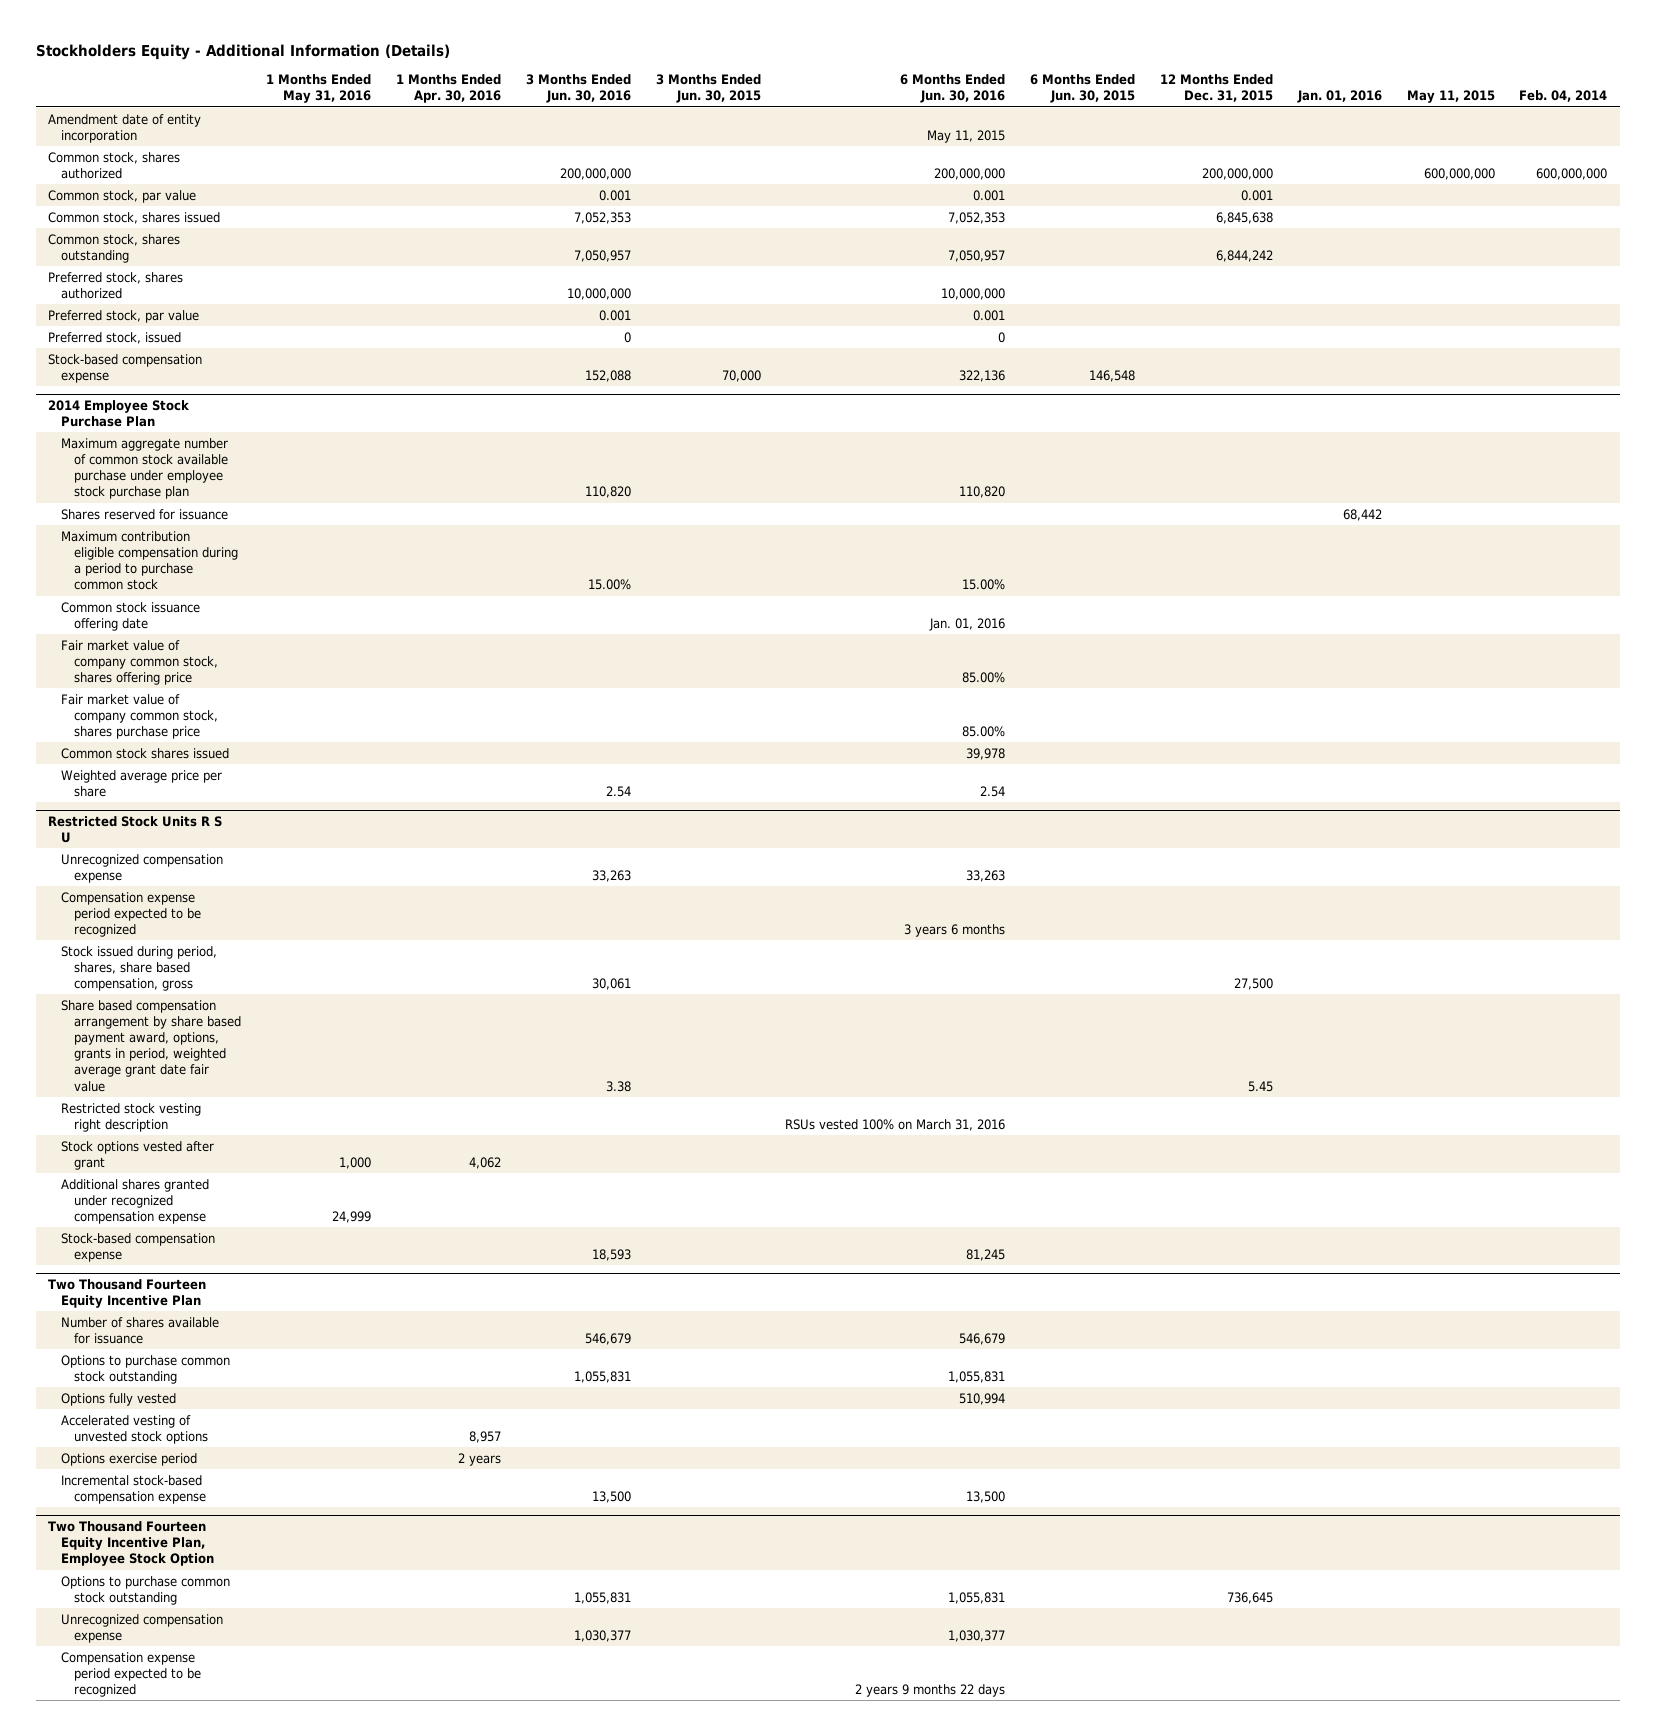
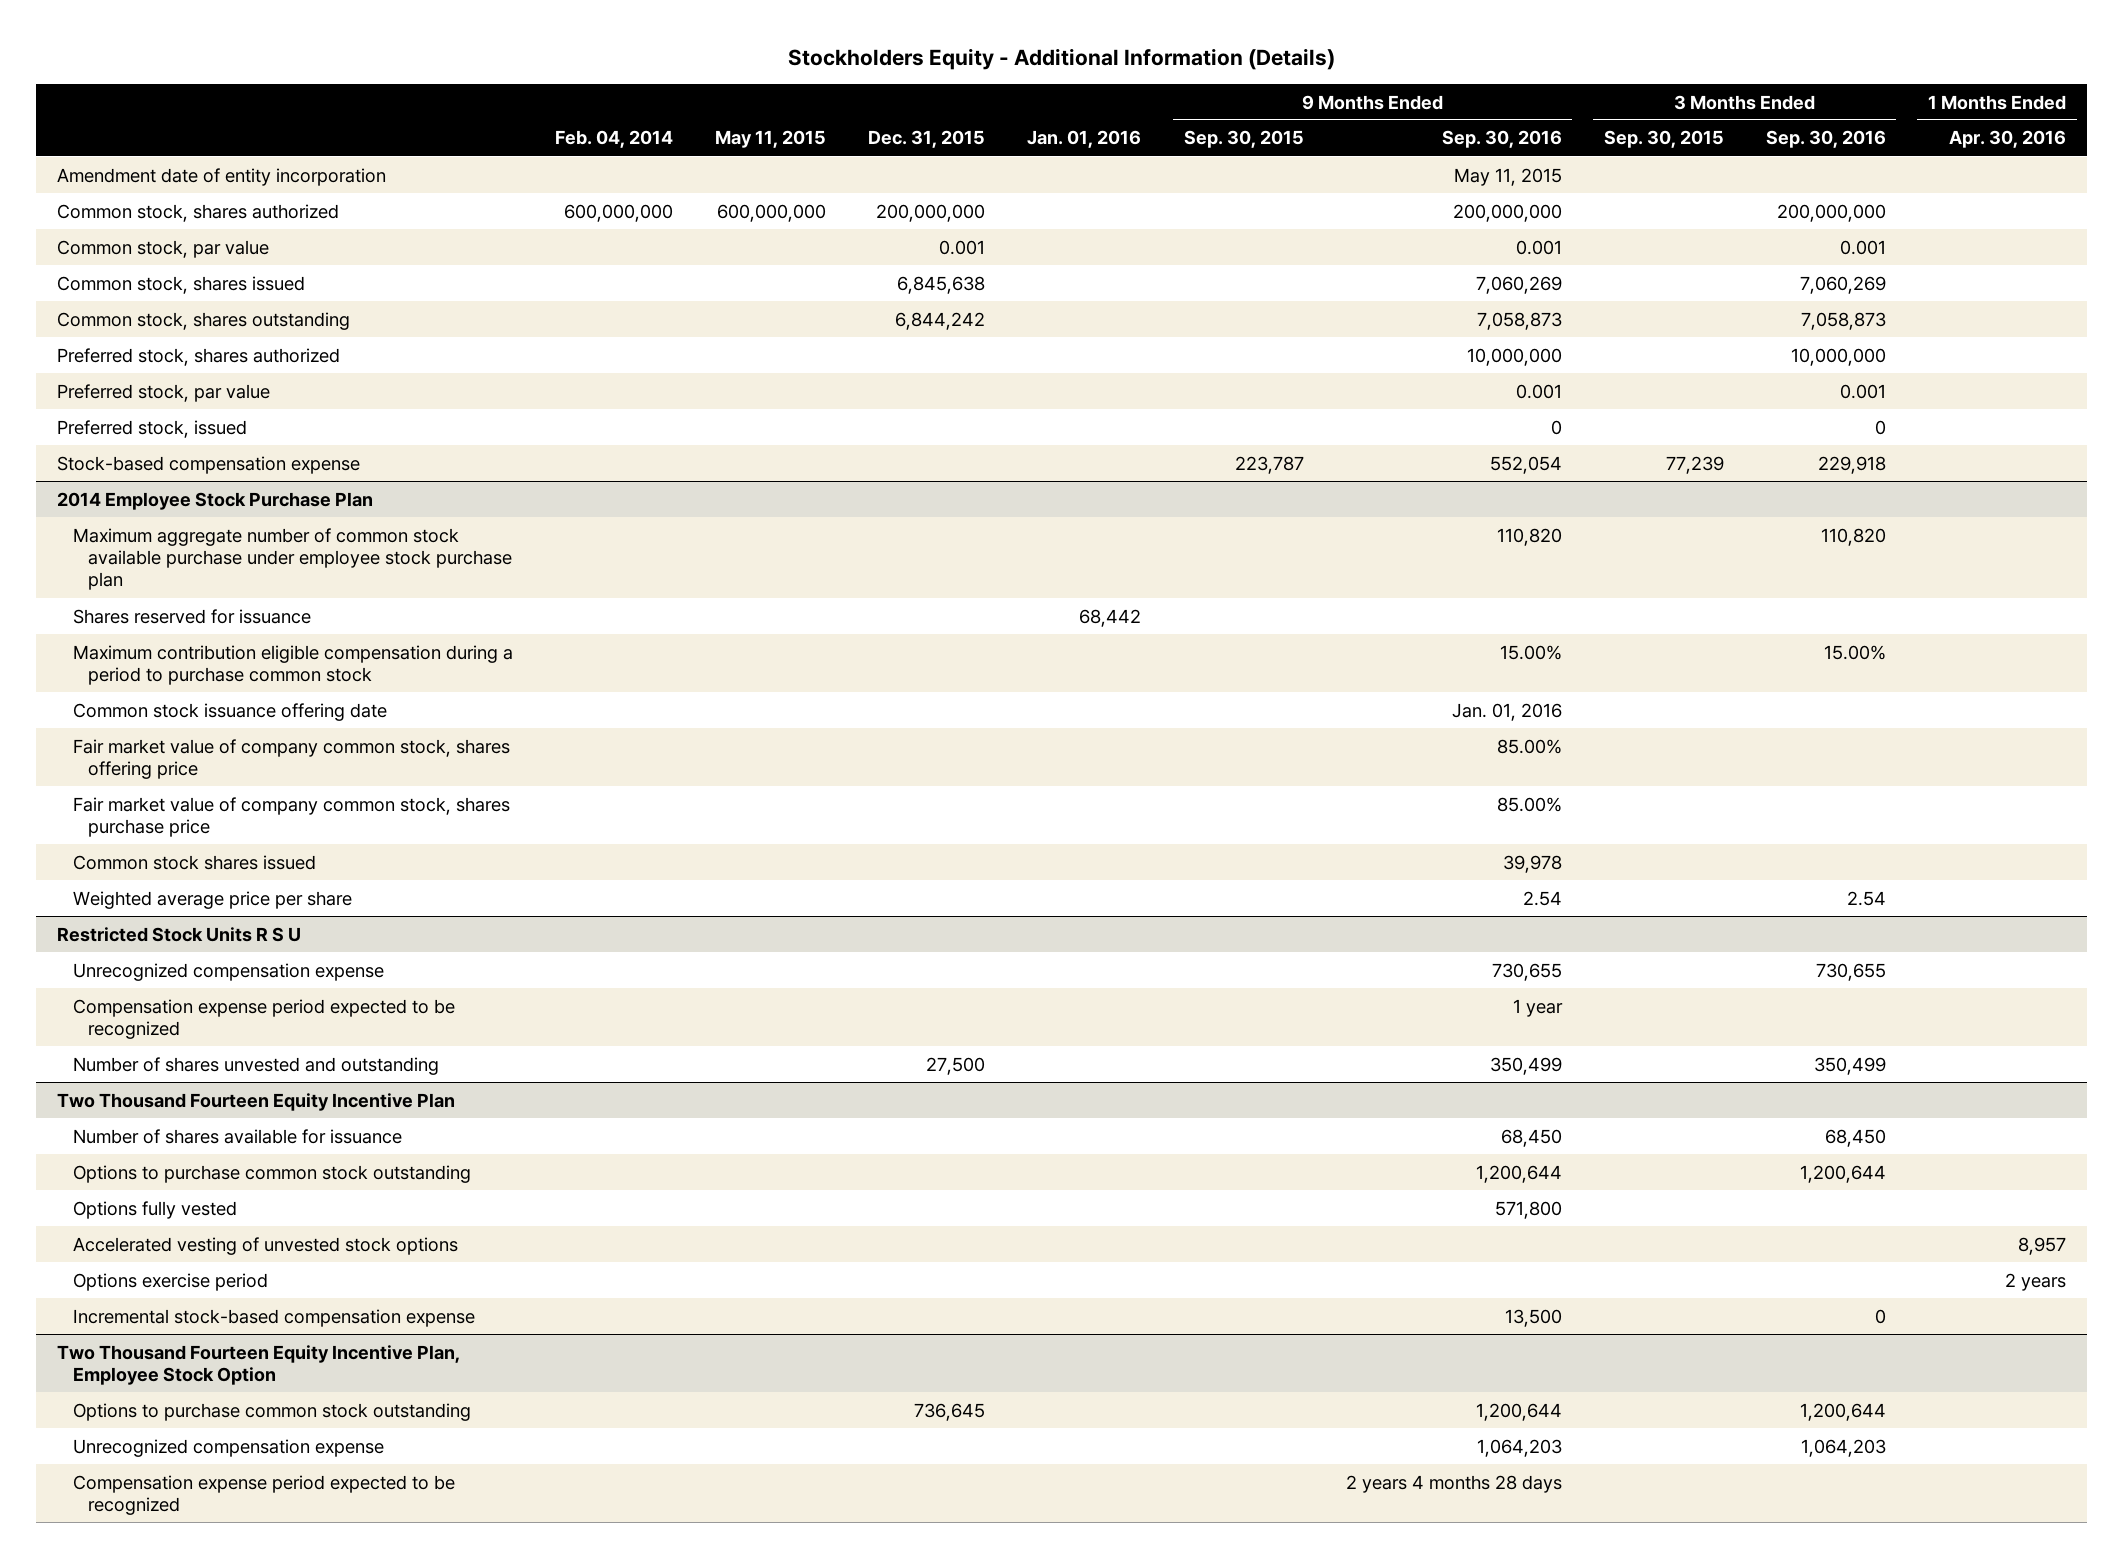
- | 1 Months Ended May 31, 2016 | 1 Months Ended Apr. 30, 2016 | 3 Months Ended Jun. 30, 2016 | 3 Months Ended Jun. 30, 2015 | 6 Months Ended Jun. 30, 2016 | 6 Months Ended Jun. 30, 2015 | 12 Months Ended Dec. 31, 2015 | Jan. 01, 2016 | May 11, 2015 | Feb. 04, 2014
+ | Feb. 04, 2014 | May 11, 2015 | Dec. 31, 2015 | Jan. 01, 2016 | 9 Months Ended Sep. 30, 2015 | 9 Months Ended Sep. 30, 2016 | 3 Months Ended Sep. 30, 2015 | 3 Months Ended Sep. 30, 2016 | 1 Months Ended Apr. 30, 2016
@ Restricted Stock Units R S U
- Stock issued during period, shares, share based compensation, gross | | | 30,061 | | | | 27,500 | | |
- Share based compensation arrangement by share based payment award, options, grants in period, weighted average grant date fair value | | | 3.38 | | | | 5.45 | | |
- Restricted stock vesting right description | | | | | RSUs vested 100% on March 31, 2016 | | | | |
- Stock options vested after grant | 1,000 | 4,062 | | | | | | | |
- Additional shares granted under recognized compensation expense | 24,999 | | | | | | | | |
- Stock-based compensation expense | | | 18,593 | | 81,245 | | | | |
+ Number of shares unvested and outstanding | | | 27,500 | | | 350,499 | | 350,499 |

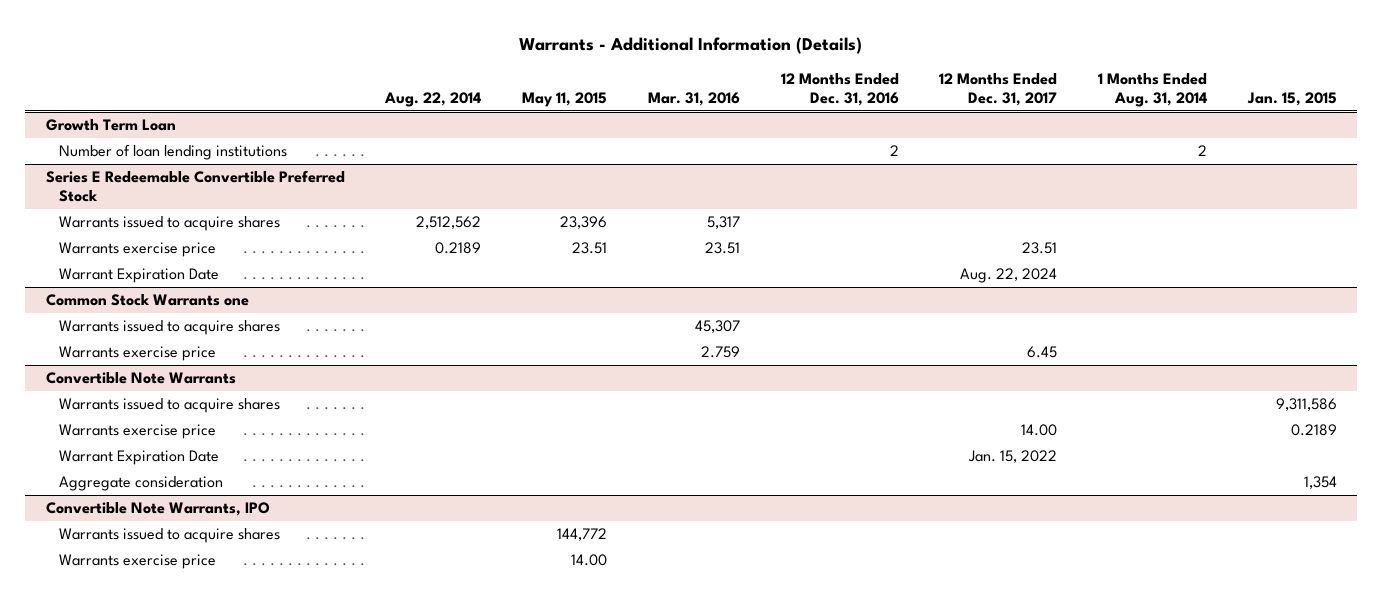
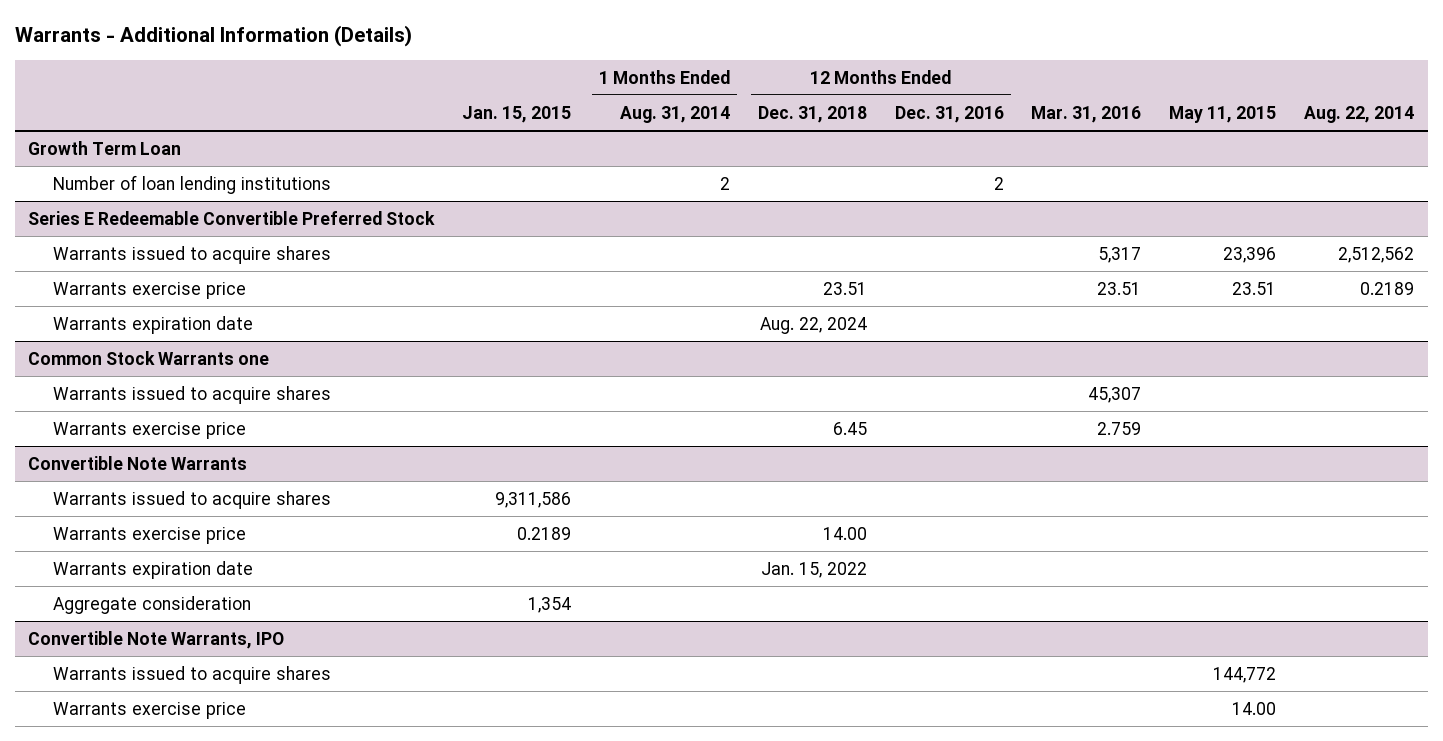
- | Aug. 22, 2014 | May 11, 2015 | Mar. 31, 2016 | 12 Months Ended Dec. 31, 2016 | 12 Months Ended Dec. 31, 2017 | 1 Months Ended Aug. 31, 2014 | Jan. 15, 2015
+ | Jan. 15, 2015 | 1 Months Ended Aug. 31, 2014 | 12 Months Ended Dec. 31, 2018 | 12 Months Ended Dec. 31, 2016 | Mar. 31, 2016 | May 11, 2015 | Aug. 22, 2014
@ Series E Redeemable Convertible Preferred Stock
- Warrant Expiration Date | | | | | Aug. 22, 2024 | |
+ Warrants expiration date | | | Aug. 22, 2024 | | | |
@ Convertible Note Warrants
- Warrant Expiration Date | | | | | Jan. 15, 2022 | |
+ Warrants expiration date | | | Jan. 15, 2022 | | | |

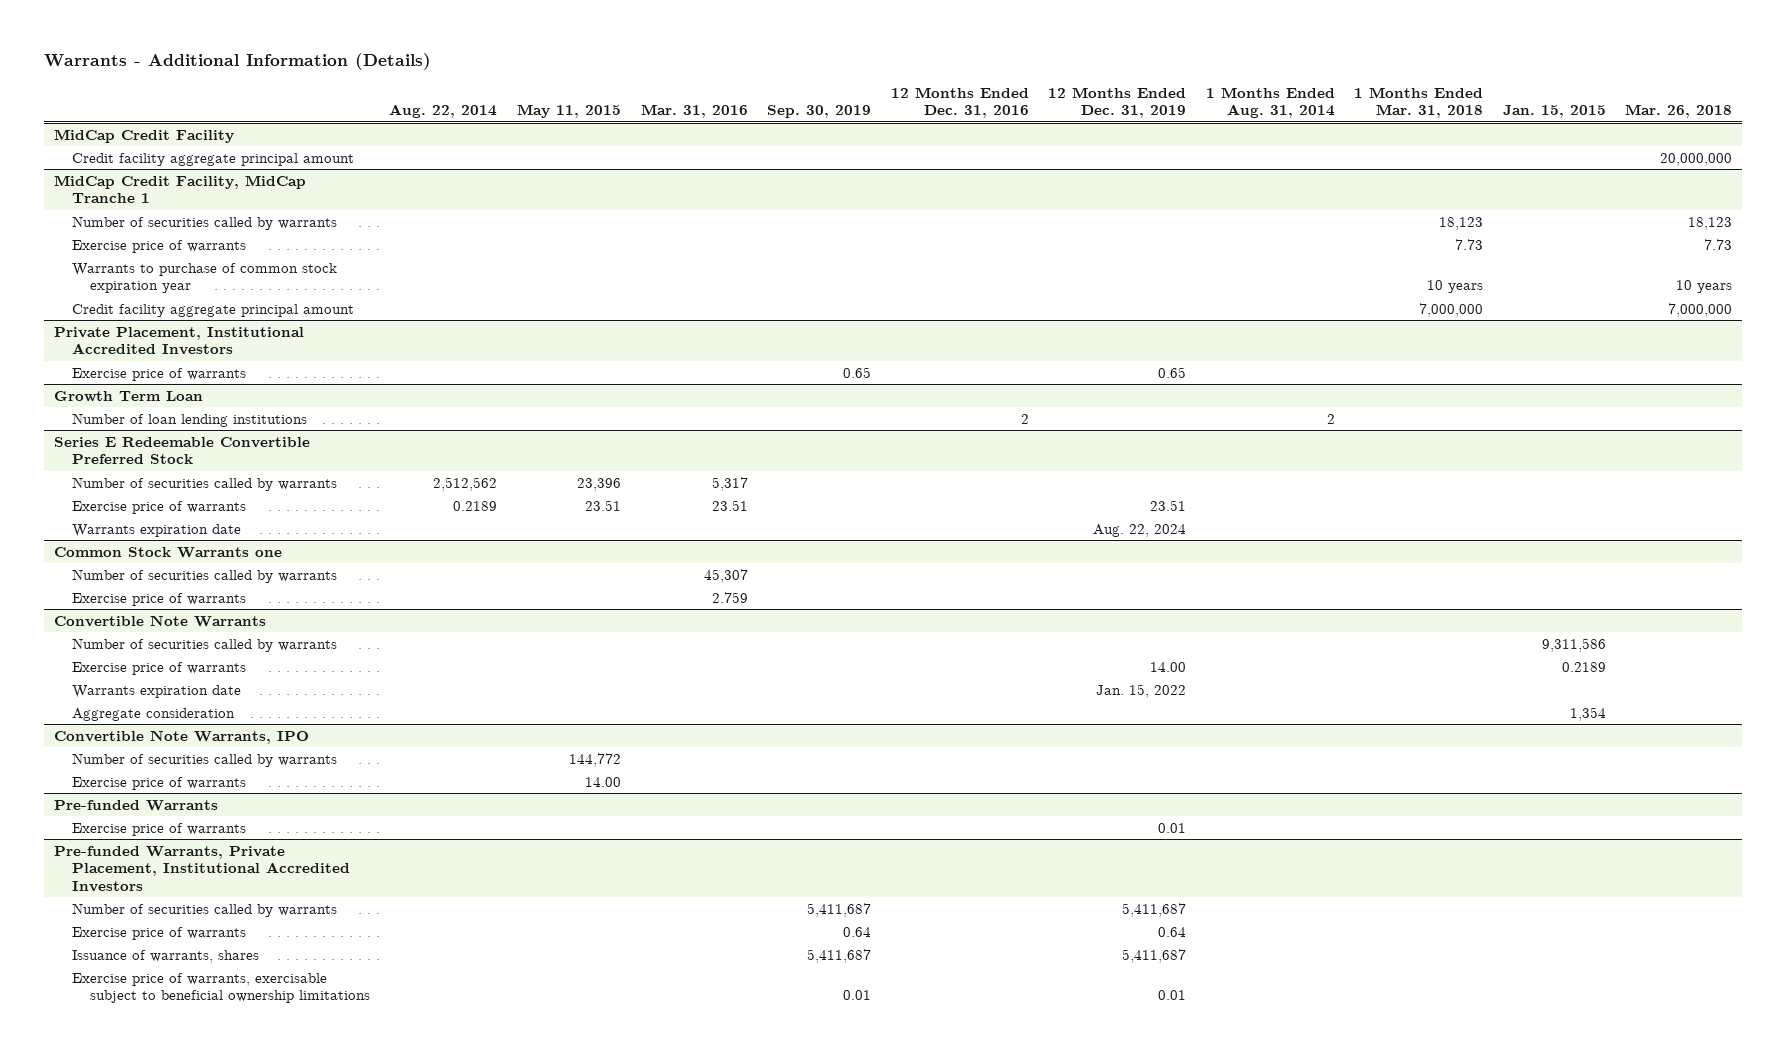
- | Jan. 15, 2015 | 1 Months Ended Aug. 31, 2014 | 12 Months Ended Dec. 31, 2018 | 12 Months Ended Dec. 31, 2016 | Mar. 31, 2016 | May 11, 2015 | Aug. 22, 2014
+ | Aug. 22, 2014 | May 11, 2015 | Mar. 31, 2016 | Sep. 30, 2019 | 12 Months Ended Dec. 31, 2016 | 12 Months Ended Dec. 31, 2019 | 1 Months Ended Aug. 31, 2014 | 1 Months Ended Mar. 31, 2018 | Jan. 15, 2015 | Mar. 26, 2018
+ MidCap Credit Facility
+ Credit facility aggregate principal amount | | | | | | | | | | 20,000,000
+ MidCap Credit Facility, MidCap Tranche 1
+ Number of securities called by warrants | | | | | | | | 18,123 | | 18,123
+ Exercise price of warrants | | | | | | | | 7.73 | | 7.73
+ Warrants to purchase of common stock expiration year | | | | | | | | 10 years | | 10 years
+ Credit facility aggregate principal amount | | | | | | | | 7,000,000 | | 7,000,000
+ Private Placement, Institutional Accredited Investors
+ Exercise price of warrants | | | | 0.65 | | 0.65 | | | |
@ Series E Redeemable Convertible Preferred Stock
- Warrants issued to acquire shares | | | | | 5,317 | 23,396 | 2,512,562
- Warrants exercise price | | | 23.51 | | 23.51 | 23.51 | 0.2189
+ Number of securities called by warrants | 2,512,562 | 23,396 | 5,317 | | | | | | |
+ Exercise price of warrants | 0.2189 | 23.51 | 23.51 | | | 23.51 | | | |
@ Common Stock Warrants one
- Warrants issued to acquire shares | | | | | 45,307 | |
- Warrants exercise price | | | 6.45 | | 2.759 | |
+ Number of securities called by warrants | | | 45,307 | | | | | | |
+ Exercise price of warrants | | | 2.759 | | | | | | |
@ Convertible Note Warrants
- Warrants issued to acquire shares | 9,311,586 | | | | | |
- Warrants exercise price | 0.2189 | | 14.00 | | | |
+ Number of securities called by warrants | | | | | | | | | 9,311,586 |
+ Exercise price of warrants | | | | | | 14.00 | | | 0.2189 |
@ Convertible Note Warrants, IPO
- Warrants issued to acquire shares | | | | | | 144,772 |
- Warrants exercise price | | | | | | 14.00 |
+ Number of securities called by warrants | | 144,772 | | | | | | | |
+ Exercise price of warrants | | 14.00 | | | | | | | |
+ Pre-funded Warrants
+ Exercise price of warrants | | | | | | 0.01 | | | |
+ Pre-funded Warrants, Private Placement, Institutional Accredited Investors
+ Number of securities called by warrants | | | | 5,411,687 | | 5,411,687 | | | |
+ Exercise price of warrants | | | | 0.64 | | 0.64 | | | |
+ Issuance of warrants, shares | | | | 5,411,687 | | 5,411,687 | | | |
+ Exercise price of warrants, exercisable subject to beneficial ownership limitations | | | | 0.01 | | 0.01 | | | |

